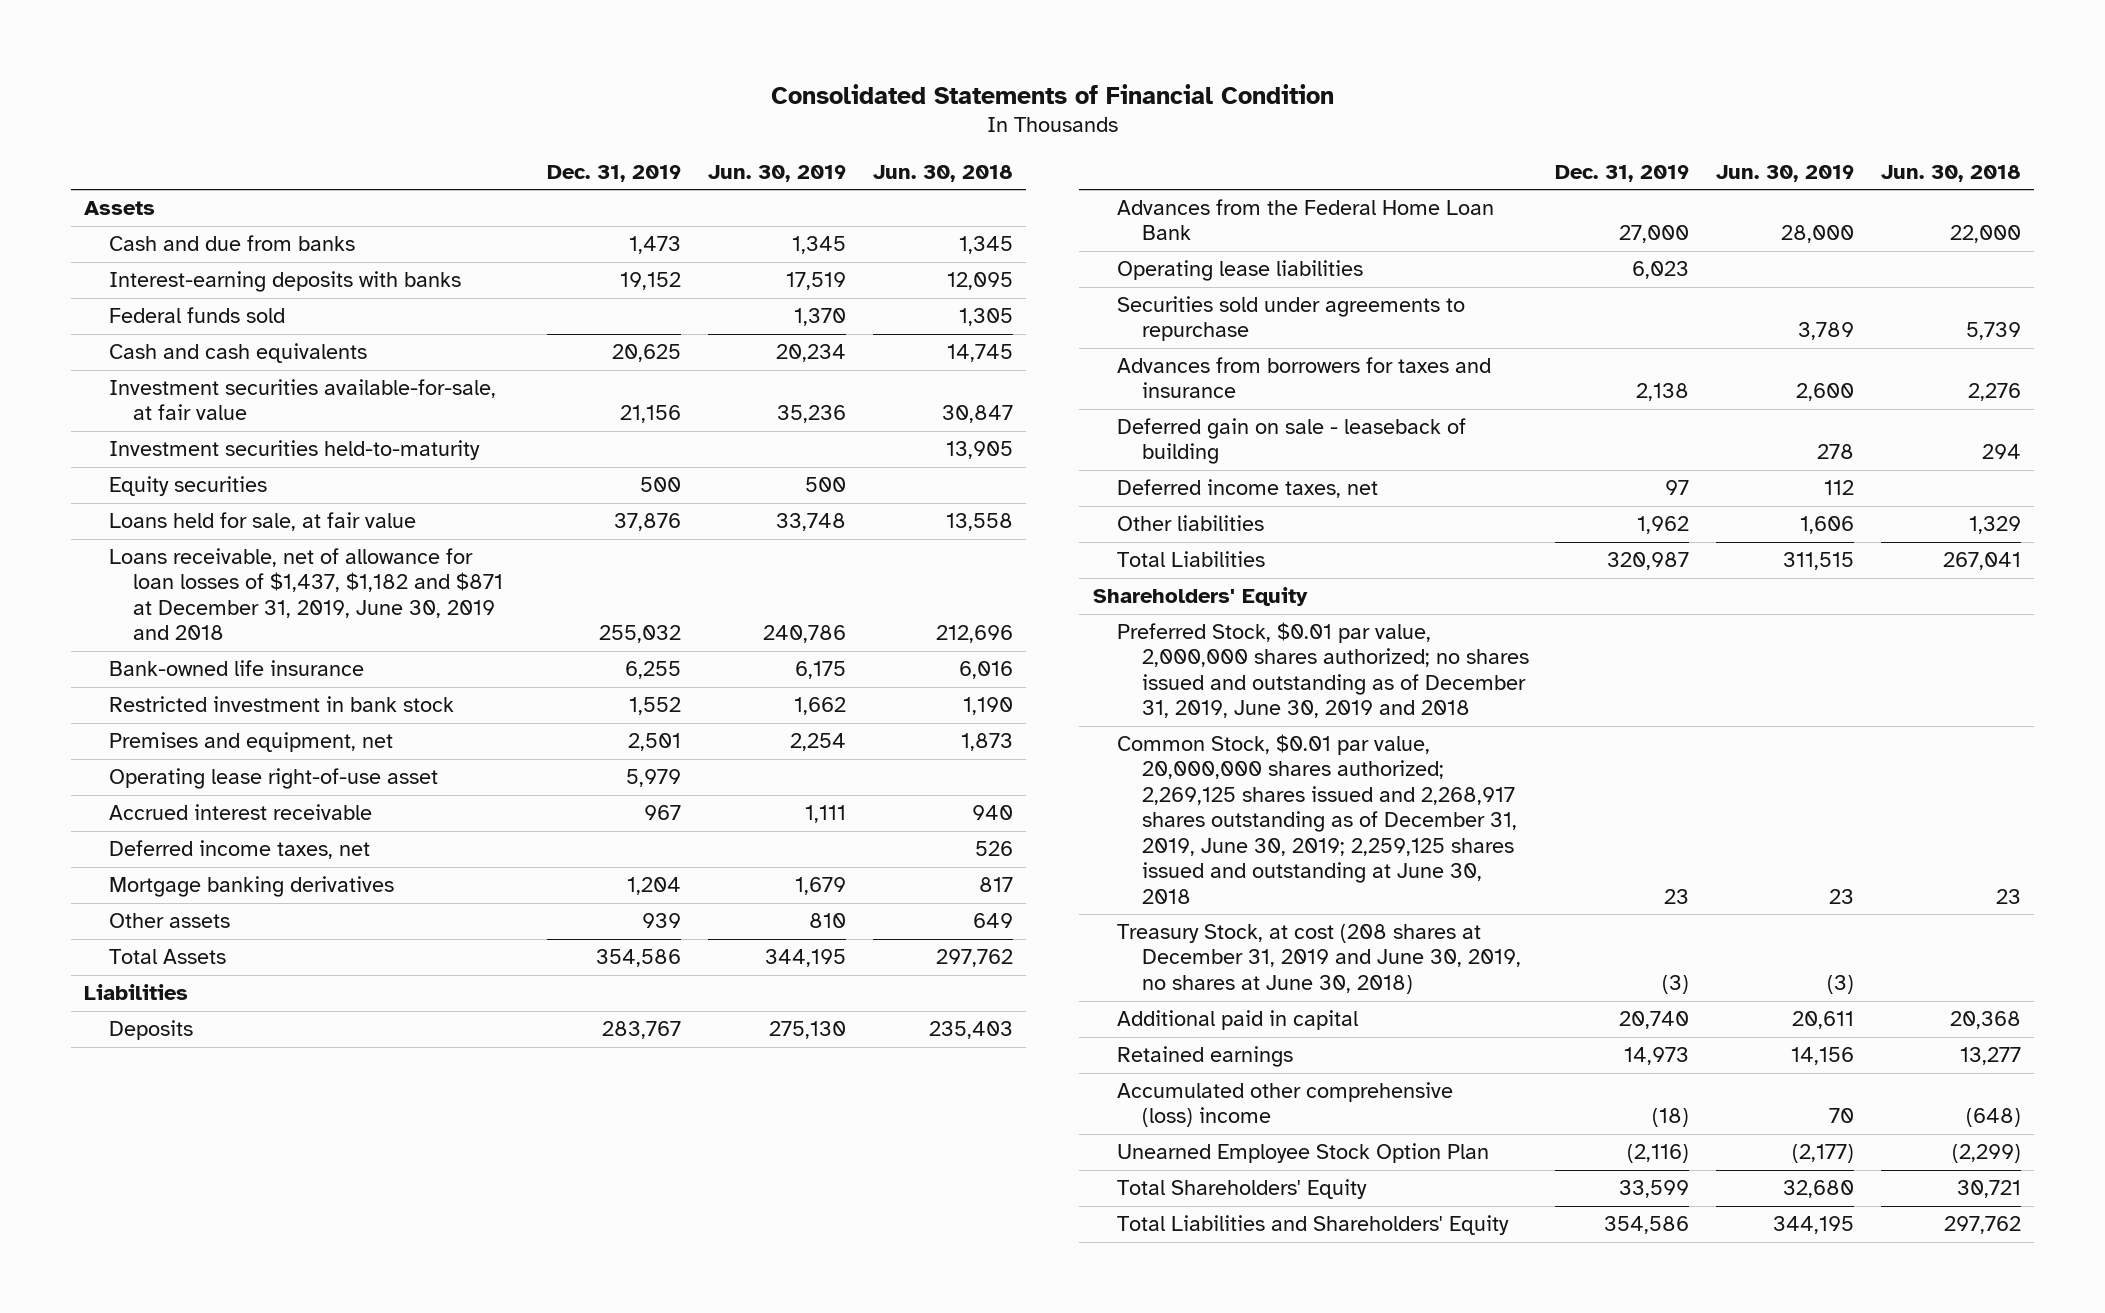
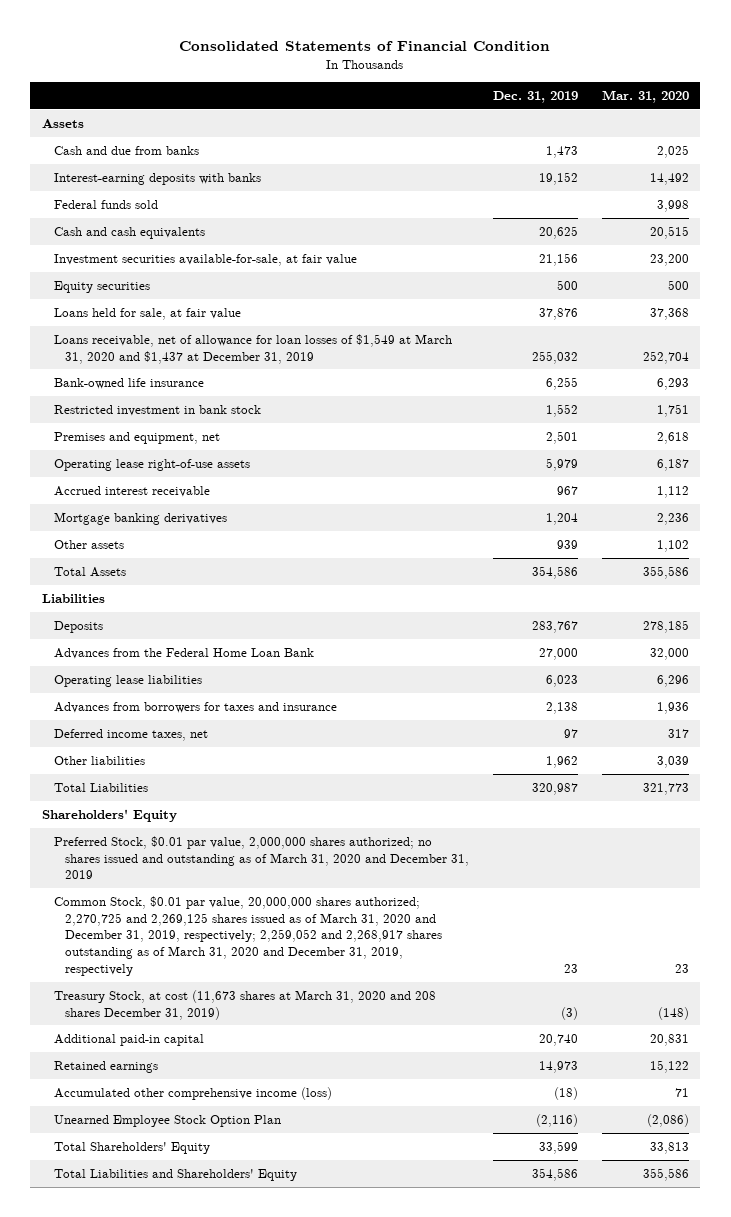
- | Dec. 31, 2019 | Jun. 30, 2019 | Jun. 30, 2018
+ | Dec. 31, 2019 | Mar. 31, 2020
- Investment securities held-to-maturity | | | 13,905
- Loans receivable, net of allowance for loan losses of $1,437, $1,182 and $871 at December 31, 2019, June 30, 2019 and 2018 | 255,032 | 240,786 | 212,696
+ Loans receivable, net of allowance for loan losses of $1,549 at March 31, 2020 and $1,437 at December 31, 2019 | 255,032 | 252,704
- Operating lease right-of-use asset | 5,979 | |
+ Operating lease right-of-use assets | 5,979 | 6,187
- Deferred income taxes, net | | | 526
- Securities sold under agreements to repurchase | | 3,789 | 5,739
- Deferred gain on sale - leaseback of building | | 278 | 294
- Preferred Stock, $0.01 par value, 2,000,000 shares authorized; no shares issued and outstanding as of December 31, 2019, June 30, 2019 and 2018
- Common Stock, $0.01 par value, 20,000,000 shares authorized; 2,269,125 shares issued and 2,268,917 shares outstanding as of December 31, 2019, June 30, 2019; 2,259,125 shares issued and outstanding at June 30, 2018 | 23 | 23 | 23
- Treasury Stock, at cost (208 shares at December 31, 2019 and June 30, 2019, no shares at June 30, 2018) | (3) | (3) |
- Additional paid in capital | 20,740 | 20,611 | 20,368
+ Preferred Stock, $0.01 par value, 2,000,000 shares authorized; no shares issued and outstanding as of March 31, 2020 and December 31, 2019
+ Common Stock, $0.01 par value, 20,000,000 shares authorized; 2,270,725 and 2,269,125 shares issued as of March 31, 2020 and December 31, 2019, respectively; 2,259,052 and 2,268,917 shares outstanding as of March 31, 2020 and December 31, 2019, respectively | 23 | 23
+ Treasury Stock, at cost (11,673 shares at March 31, 2020 and 208 shares December 31, 2019) | (3) | (148)
+ Additional paid-in capital | 20,740 | 20,831
- Accumulated other comprehensive (loss) income | (18) | 70 | (648)
+ Accumulated other comprehensive income (loss) | (18) | 71

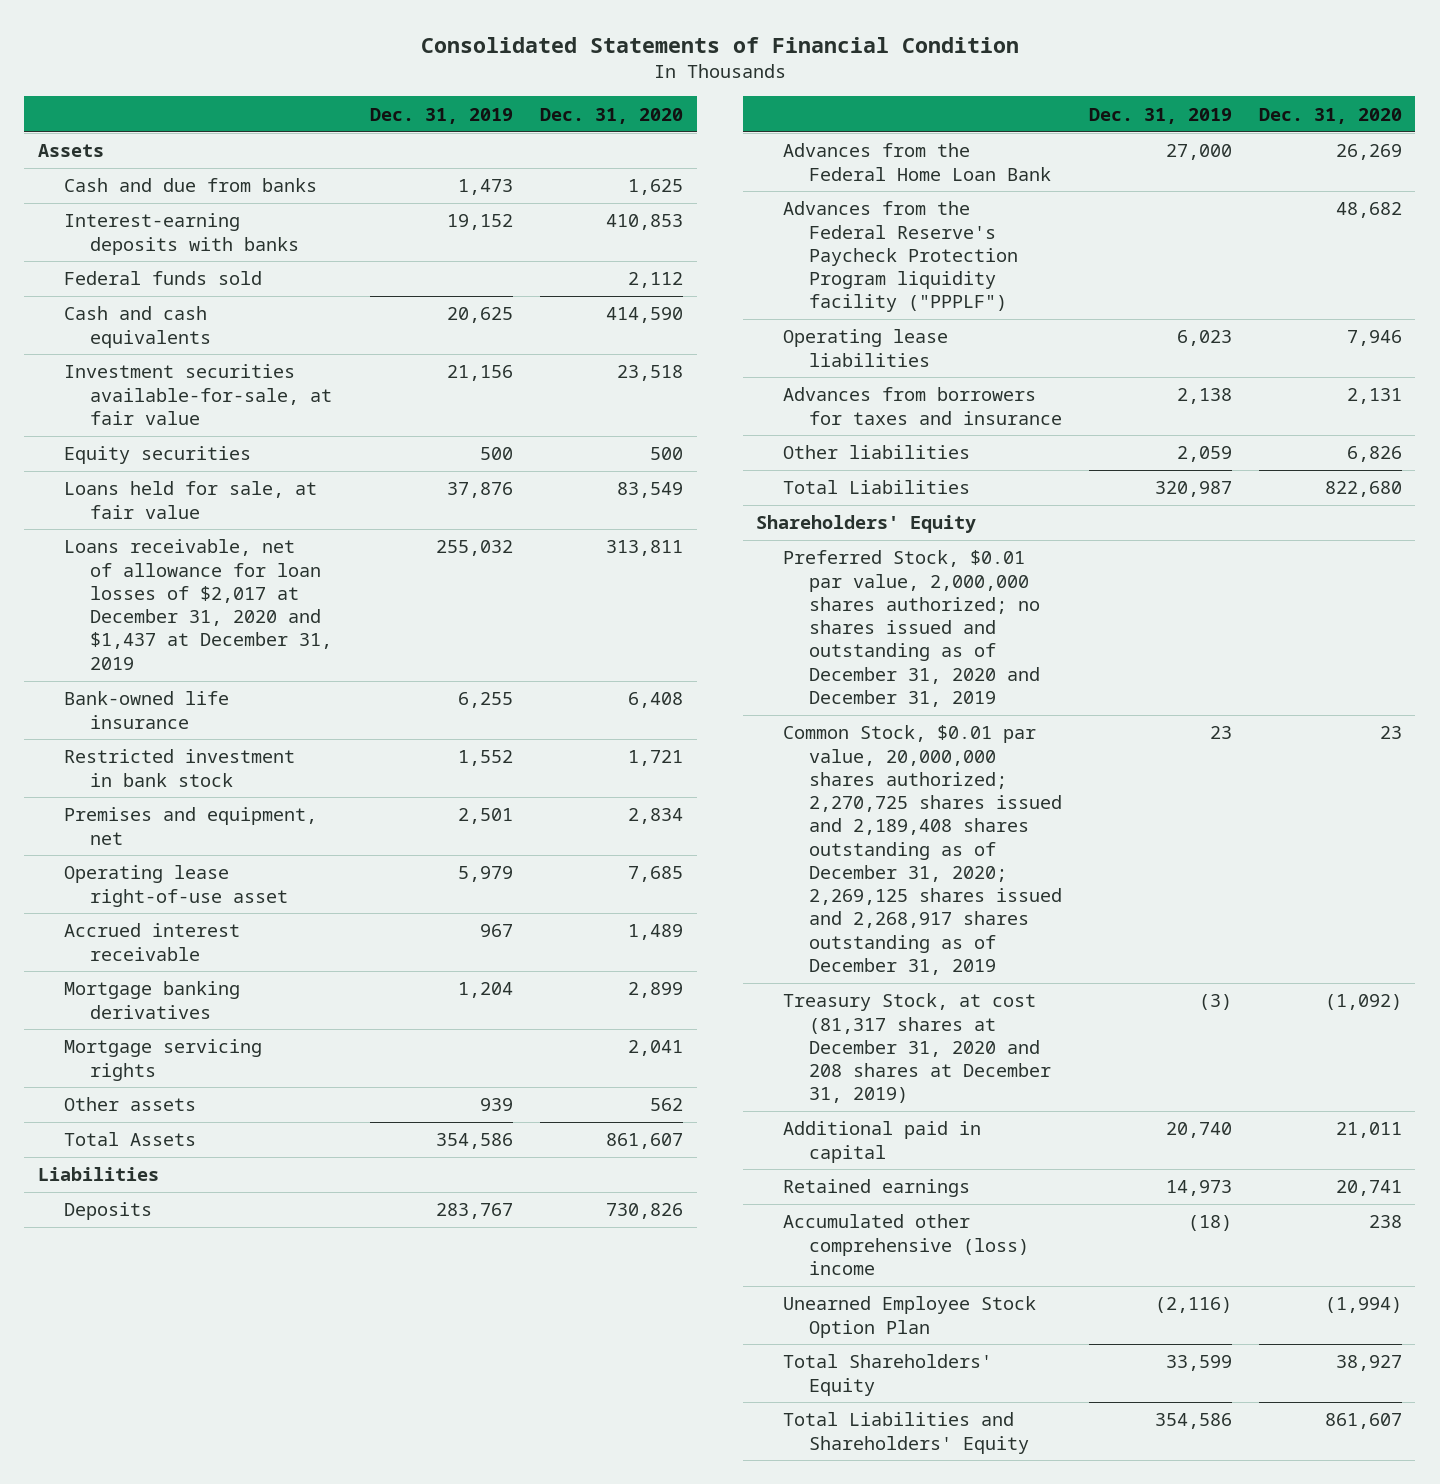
- | Dec. 31, 2019 | Mar. 31, 2020
+ | Dec. 31, 2019 | Dec. 31, 2020
- Loans receivable, net of allowance for loan losses of $1,549 at March 31, 2020 and $1,437 at December 31, 2019 | 255,032 | 252,704
+ Loans receivable, net of allowance for loan losses of $2,017 at December 31, 2020 and $1,437 at December 31, 2019 | 255,032 | 313,811
- Operating lease right-of-use assets | 5,979 | 6,187
+ Operating lease right-of-use asset | 5,979 | 7,685
+ Mortgage servicing rights | | 2,041
+ Advances from the Federal Reserve's Paycheck Protection Program liquidity facility ("PPPLF") | | 48,682
- Deferred income taxes, net | 97 | 317
- Other liabilities | 1,962 | 3,039
+ Other liabilities | 2,059 | 6,826
- Preferred Stock, $0.01 par value, 2,000,000 shares authorized; no shares issued and outstanding as of March 31, 2020 and December 31, 2019
- Common Stock, $0.01 par value, 20,000,000 shares authorized; 2,270,725 and 2,269,125 shares issued as of March 31, 2020 and December 31, 2019, respectively; 2,259,052 and 2,268,917 shares outstanding as of March 31, 2020 and December 31, 2019, respectively | 23 | 23
- Treasury Stock, at cost (11,673 shares at March 31, 2020 and 208 shares December 31, 2019) | (3) | (148)
- Additional paid-in capital | 20,740 | 20,831
+ Preferred Stock, $0.01 par value, 2,000,000 shares authorized; no shares issued and outstanding as of December 31, 2020 and December 31, 2019
+ Common Stock, $0.01 par value, 20,000,000 shares authorized; 2,270,725 shares issued and 2,189,408 shares outstanding as of December 31, 2020; 2,269,125 shares issued and 2,268,917 shares outstanding as of December 31, 2019 | 23 | 23
+ Treasury Stock, at cost (81,317 shares at December 31, 2020 and 208 shares at December 31, 2019) | (3) | (1,092)
+ Additional paid in capital | 20,740 | 21,011
- Accumulated other comprehensive income (loss) | (18) | 71
+ Accumulated other comprehensive (loss) income | (18) | 238

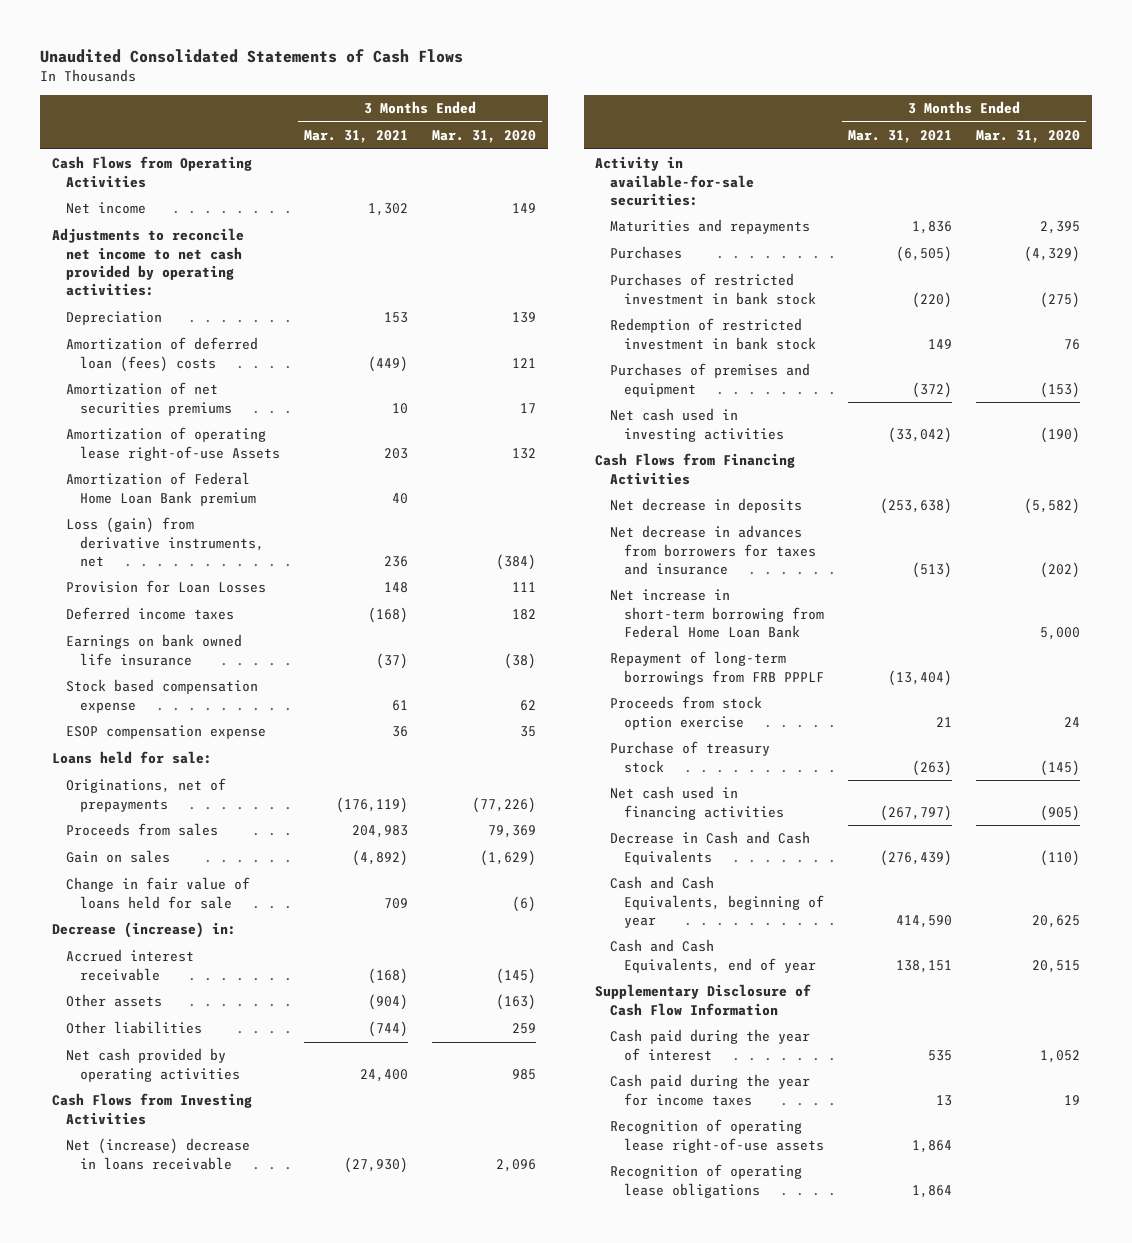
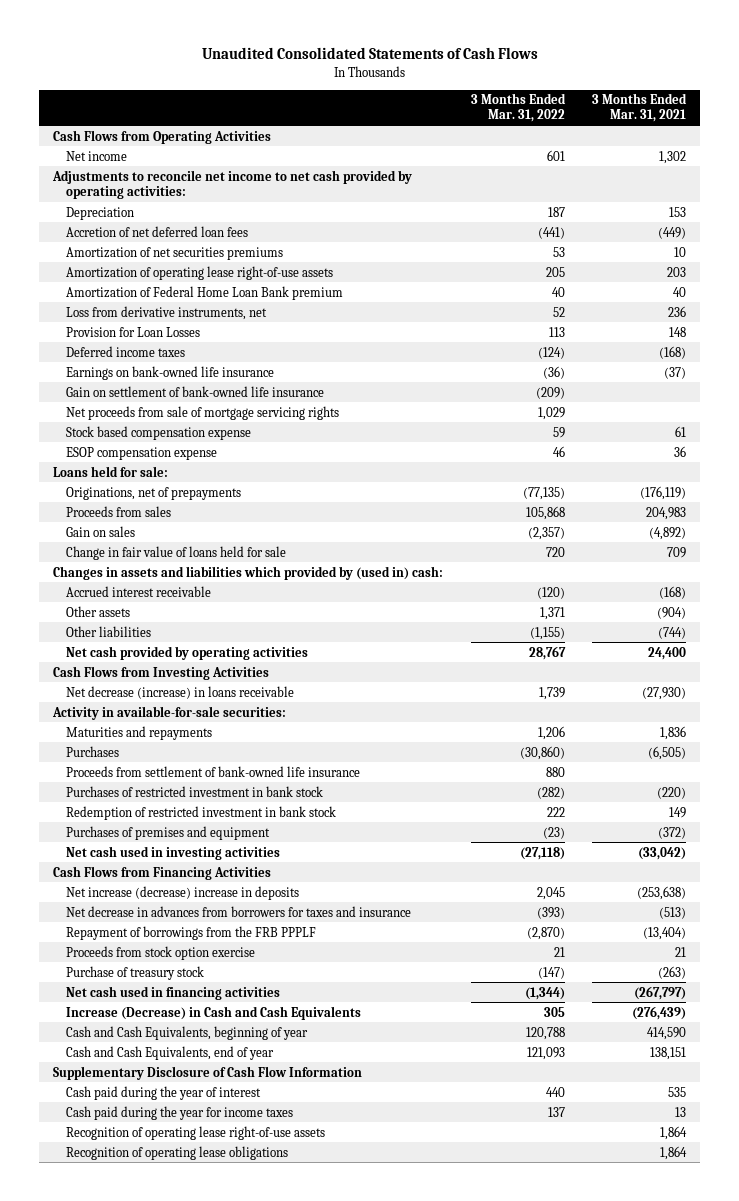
- | 3 Months Ended Mar. 31, 2021 | 3 Months Ended Mar. 31, 2020
+ | 3 Months Ended Mar. 31, 2022 | 3 Months Ended Mar. 31, 2021
- Amortization of deferred loan (fees) costs | (449) | 121
+ Accretion of net deferred loan fees | (441) | (449)
- Amortization of operating lease right-of-use Assets | 203 | 132
+ Amortization of operating lease right-of-use assets | 205 | 203
- Loss (gain) from derivative instruments, net | 236 | (384)
+ Loss from derivative instruments, net | 52 | 236
- Earnings on bank owned life insurance | (37) | (38)
+ Earnings on bank-owned life insurance | (36) | (37)
+ Gain on settlement of bank-owned life insurance | (209) |
+ Net proceeds from sale of mortgage servicing rights | 1,029 |
- Decrease (increase) in:
+ Changes in assets and liabilities which provided by (used in) cash:
- Net (increase) decrease in loans receivable | (27,930) | 2,096
+ Net decrease (increase) in loans receivable | 1,739 | (27,930)
+ Proceeds from settlement of bank-owned life insurance | 880 |
- Net decrease in deposits | (253,638) | (5,582)
+ Net increase (decrease) increase in deposits | 2,045 | (253,638)
- Net increase in short-term borrowing from Federal Home Loan Bank | | 5,000
- Repayment of long-term borrowings from FRB PPPLF | (13,404) |
+ Repayment of borrowings from the FRB PPPLF | (2,870) | (13,404)
- Decrease in Cash and Cash Equivalents | (276,439) | (110)
+ Increase (Decrease) in Cash and Cash Equivalents | 305 | (276,439)

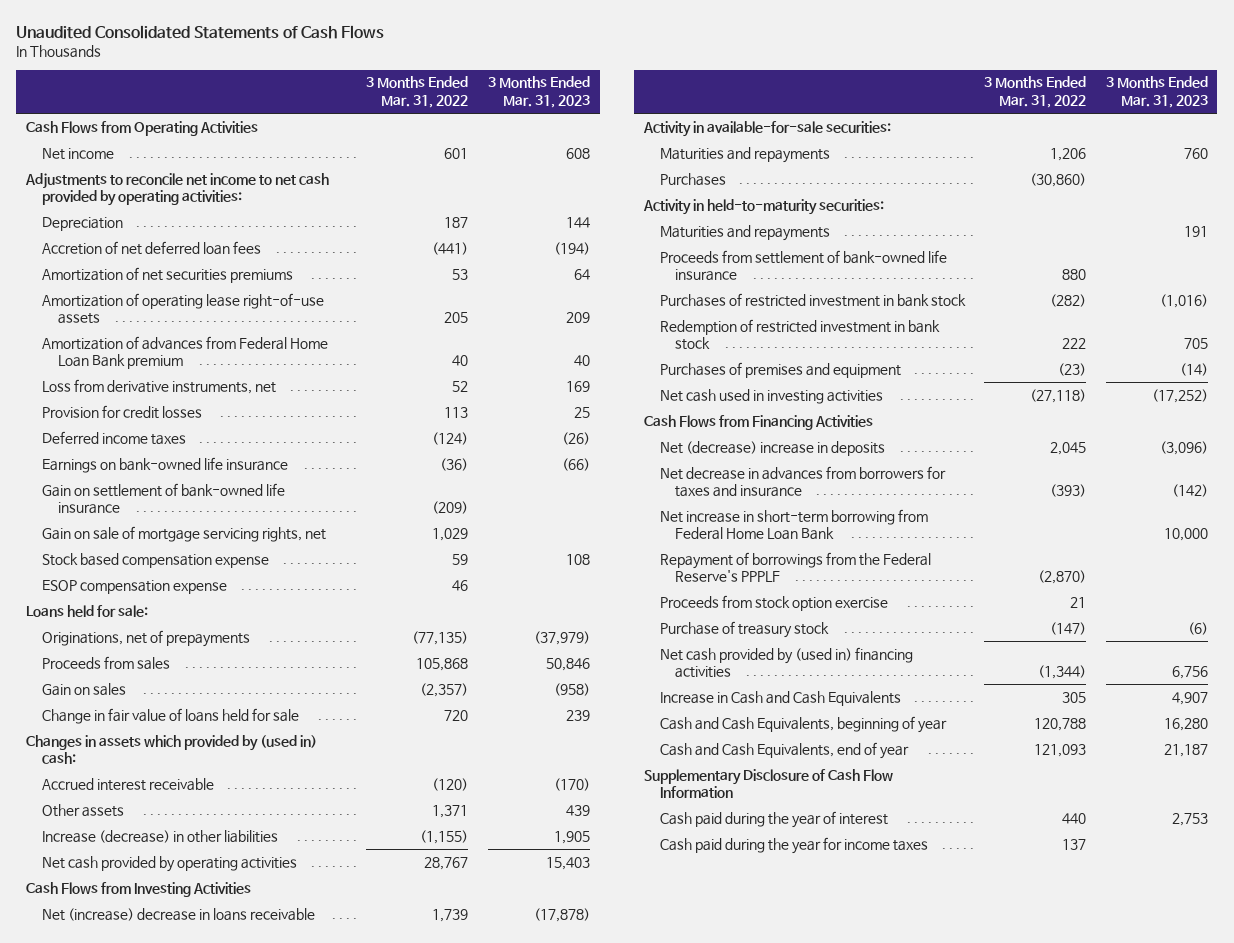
- | 3 Months Ended Mar. 31, 2022 | 3 Months Ended Mar. 31, 2021
+ | 3 Months Ended Mar. 31, 2022 | 3 Months Ended Mar. 31, 2023
- Amortization of Federal Home Loan Bank premium | 40 | 40
+ Amortization of advances from Federal Home Loan Bank premium | 40 | 40
- Provision for Loan Losses | 113 | 148
+ Provision for credit losses | 113 | 25
- Net proceeds from sale of mortgage servicing rights | 1,029 |
+ Gain on sale of mortgage servicing rights, net | 1,029 |
- Changes in assets and liabilities which provided by (used in) cash:
+ Changes in assets which provided by (used in) cash:
- Other liabilities | (1,155) | (744)
+ Increase (decrease) in other liabilities | (1,155) | 1,905
- Net decrease (increase) in loans receivable | 1,739 | (27,930)
+ Net (increase) decrease in loans receivable | 1,739 | (17,878)
+ Activity in held-to-maturity securities:
+ Maturities and repayments | | 191
- Net increase (decrease) increase in deposits | 2,045 | (253,638)
+ Net (decrease) increase in deposits | 2,045 | (3,096)
- Repayment of borrowings from the FRB PPPLF | (2,870) | (13,404)
+ Net increase in short-term borrowing from Federal Home Loan Bank | | 10,000
+ Repayment of borrowings from the Federal Reserve's PPPLF | (2,870) |
- Net cash used in financing activities | (1,344) | (267,797)
- Increase (Decrease) in Cash and Cash Equivalents | 305 | (276,439)
+ Net cash provided by (used in) financing activities | (1,344) | 6,756
+ Increase in Cash and Cash Equivalents | 305 | 4,907
- Recognition of operating lease right-of-use assets | | 1,864
- Recognition of operating lease obligations | | 1,864

